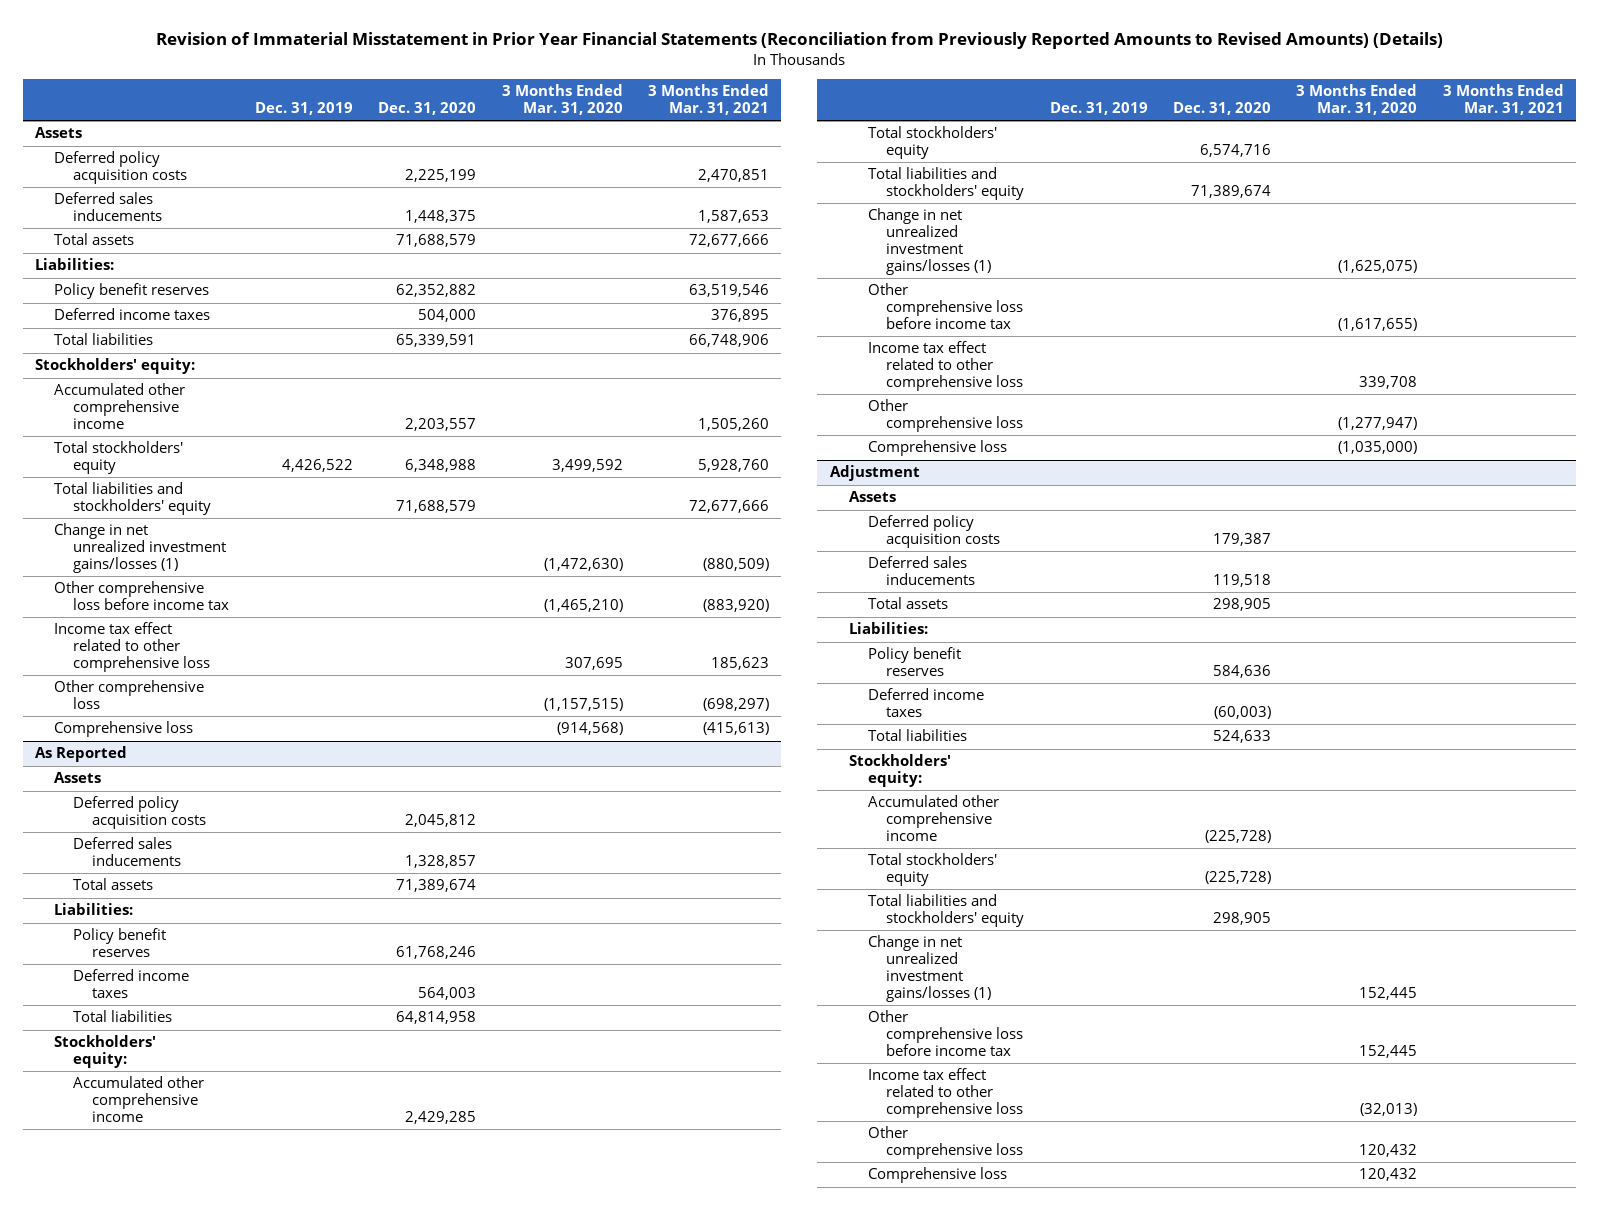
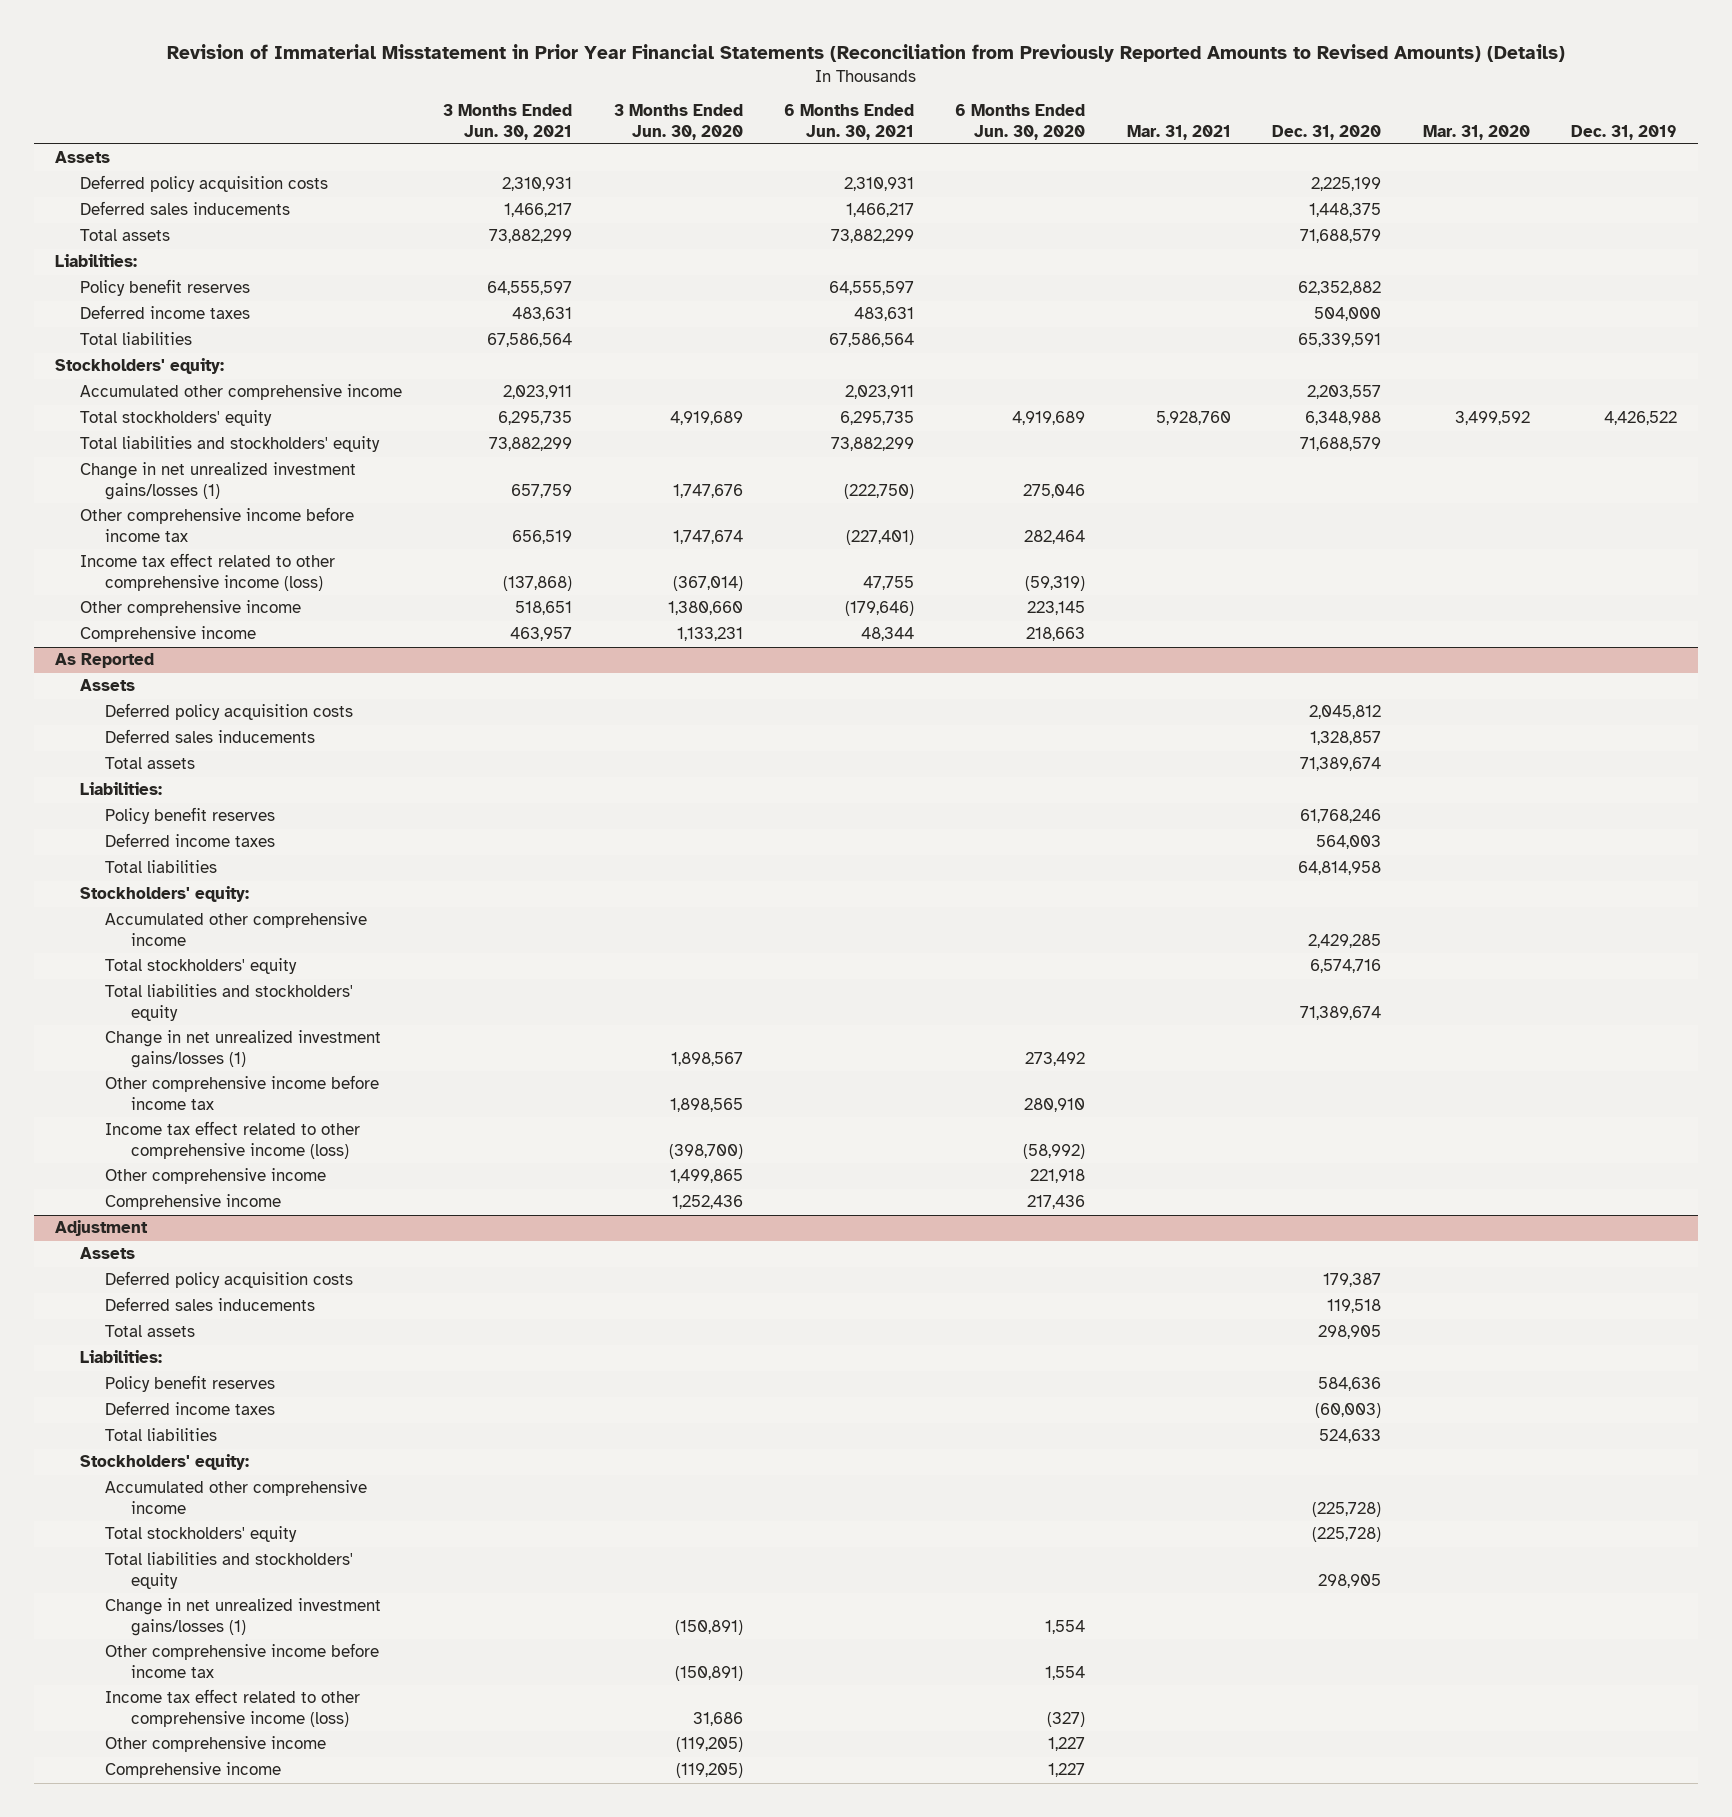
- | Dec. 31, 2019 | Dec. 31, 2020 | 3 Months Ended Mar. 31, 2020 | 3 Months Ended Mar. 31, 2021
+ | 3 Months Ended Jun. 30, 2021 | 3 Months Ended Jun. 30, 2020 | 6 Months Ended Jun. 30, 2021 | 6 Months Ended Jun. 30, 2020 | Mar. 31, 2021 | Dec. 31, 2020 | Mar. 31, 2020 | Dec. 31, 2019
- Other comprehensive loss before income tax | | | (1,465,210) | (883,920)
- Income tax effect related to other comprehensive loss | | | 307,695 | 185,623
- Other comprehensive loss | | | (1,157,515) | (698,297)
- Comprehensive loss | | | (914,568) | (415,613)
+ Other comprehensive income before income tax | 656,519 | 1,747,674 | (227,401) | 282,464 | | | |
+ Income tax effect related to other comprehensive income (loss) | (137,868) | (367,014) | 47,755 | (59,319) | | | |
+ Other comprehensive income | 518,651 | 1,380,660 | (179,646) | 223,145 | | | |
+ Comprehensive income | 463,957 | 1,133,231 | 48,344 | 218,663 | | | |
@ As Reported
- Other comprehensive loss before income tax | | | (1,617,655) |
- Income tax effect related to other comprehensive loss | | | 339,708 |
- Other comprehensive loss | | | (1,277,947) |
- Comprehensive loss | | | (1,035,000) |
+ Other comprehensive income before income tax | | 1,898,565 | | 280,910 | | | |
+ Income tax effect related to other comprehensive income (loss) | | (398,700) | | (58,992) | | | |
+ Other comprehensive income | | 1,499,865 | | 221,918 | | | |
+ Comprehensive income | | 1,252,436 | | 217,436 | | | |
@ Adjustment
- Other comprehensive loss before income tax | | | 152,445 |
- Income tax effect related to other comprehensive loss | | | (32,013) |
- Other comprehensive loss | | | 120,432 |
- Comprehensive loss | | | 120,432 |
+ Other comprehensive income before income tax | | (150,891) | | 1,554 | | | |
+ Income tax effect related to other comprehensive income (loss) | | 31,686 | | (327) | | | |
+ Other comprehensive income | | (119,205) | | 1,227 | | | |
+ Comprehensive income | | (119,205) | | 1,227 | | | |

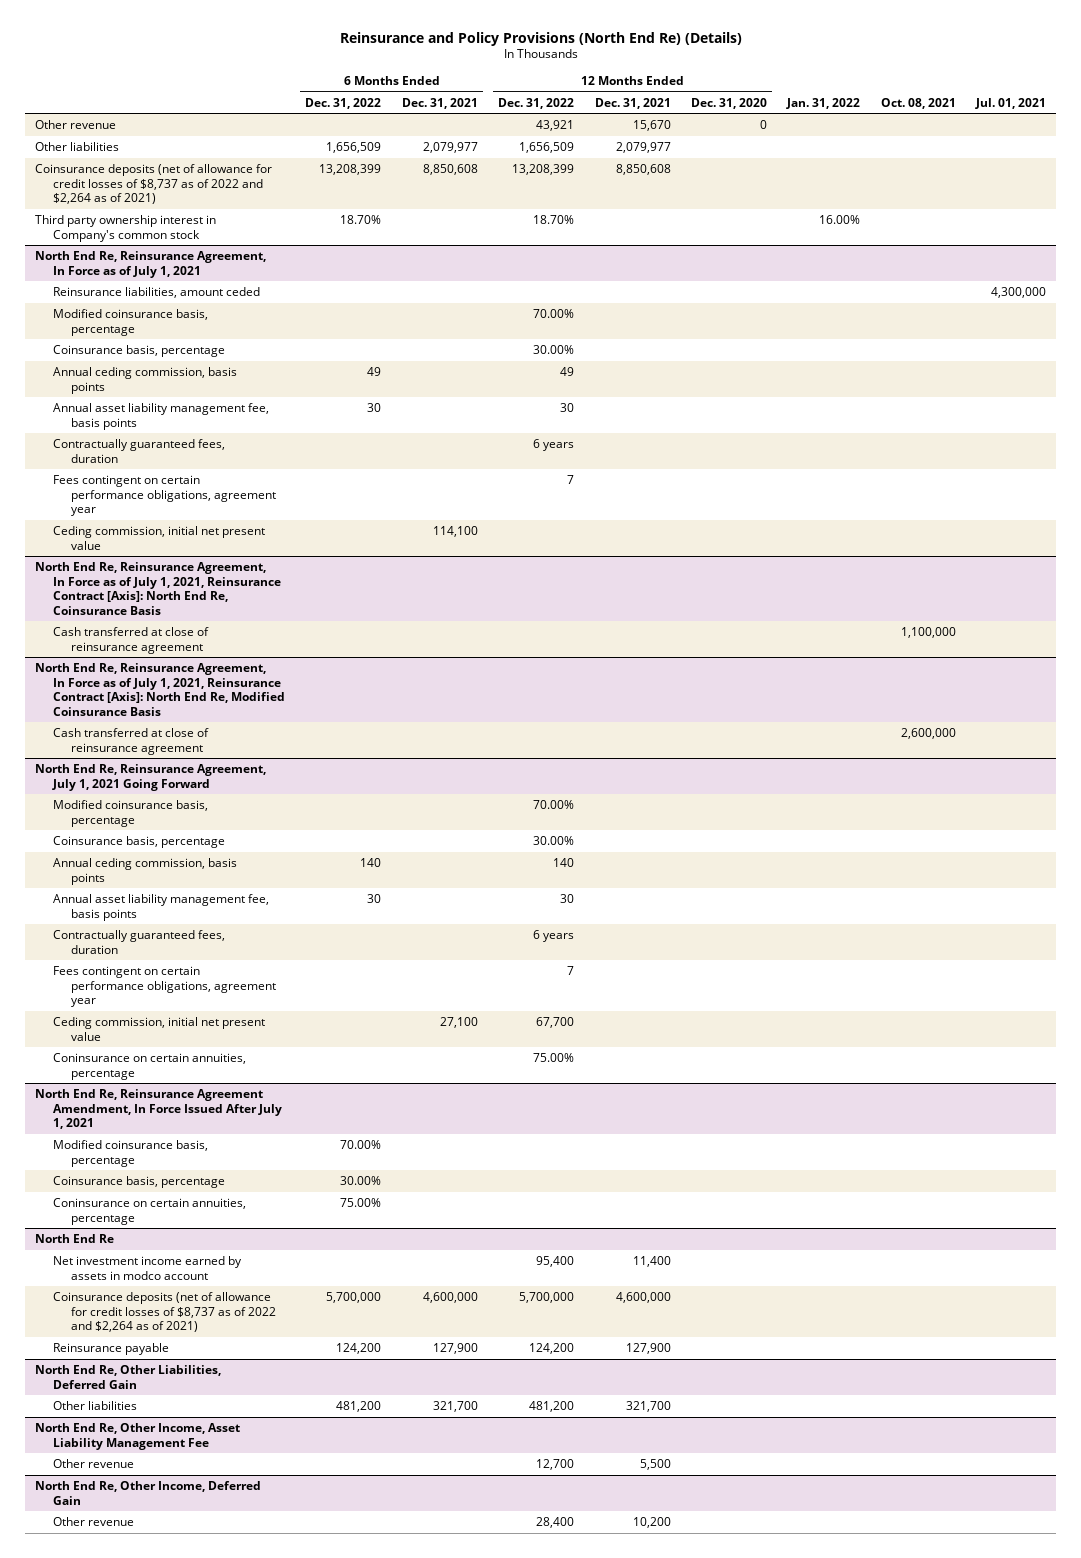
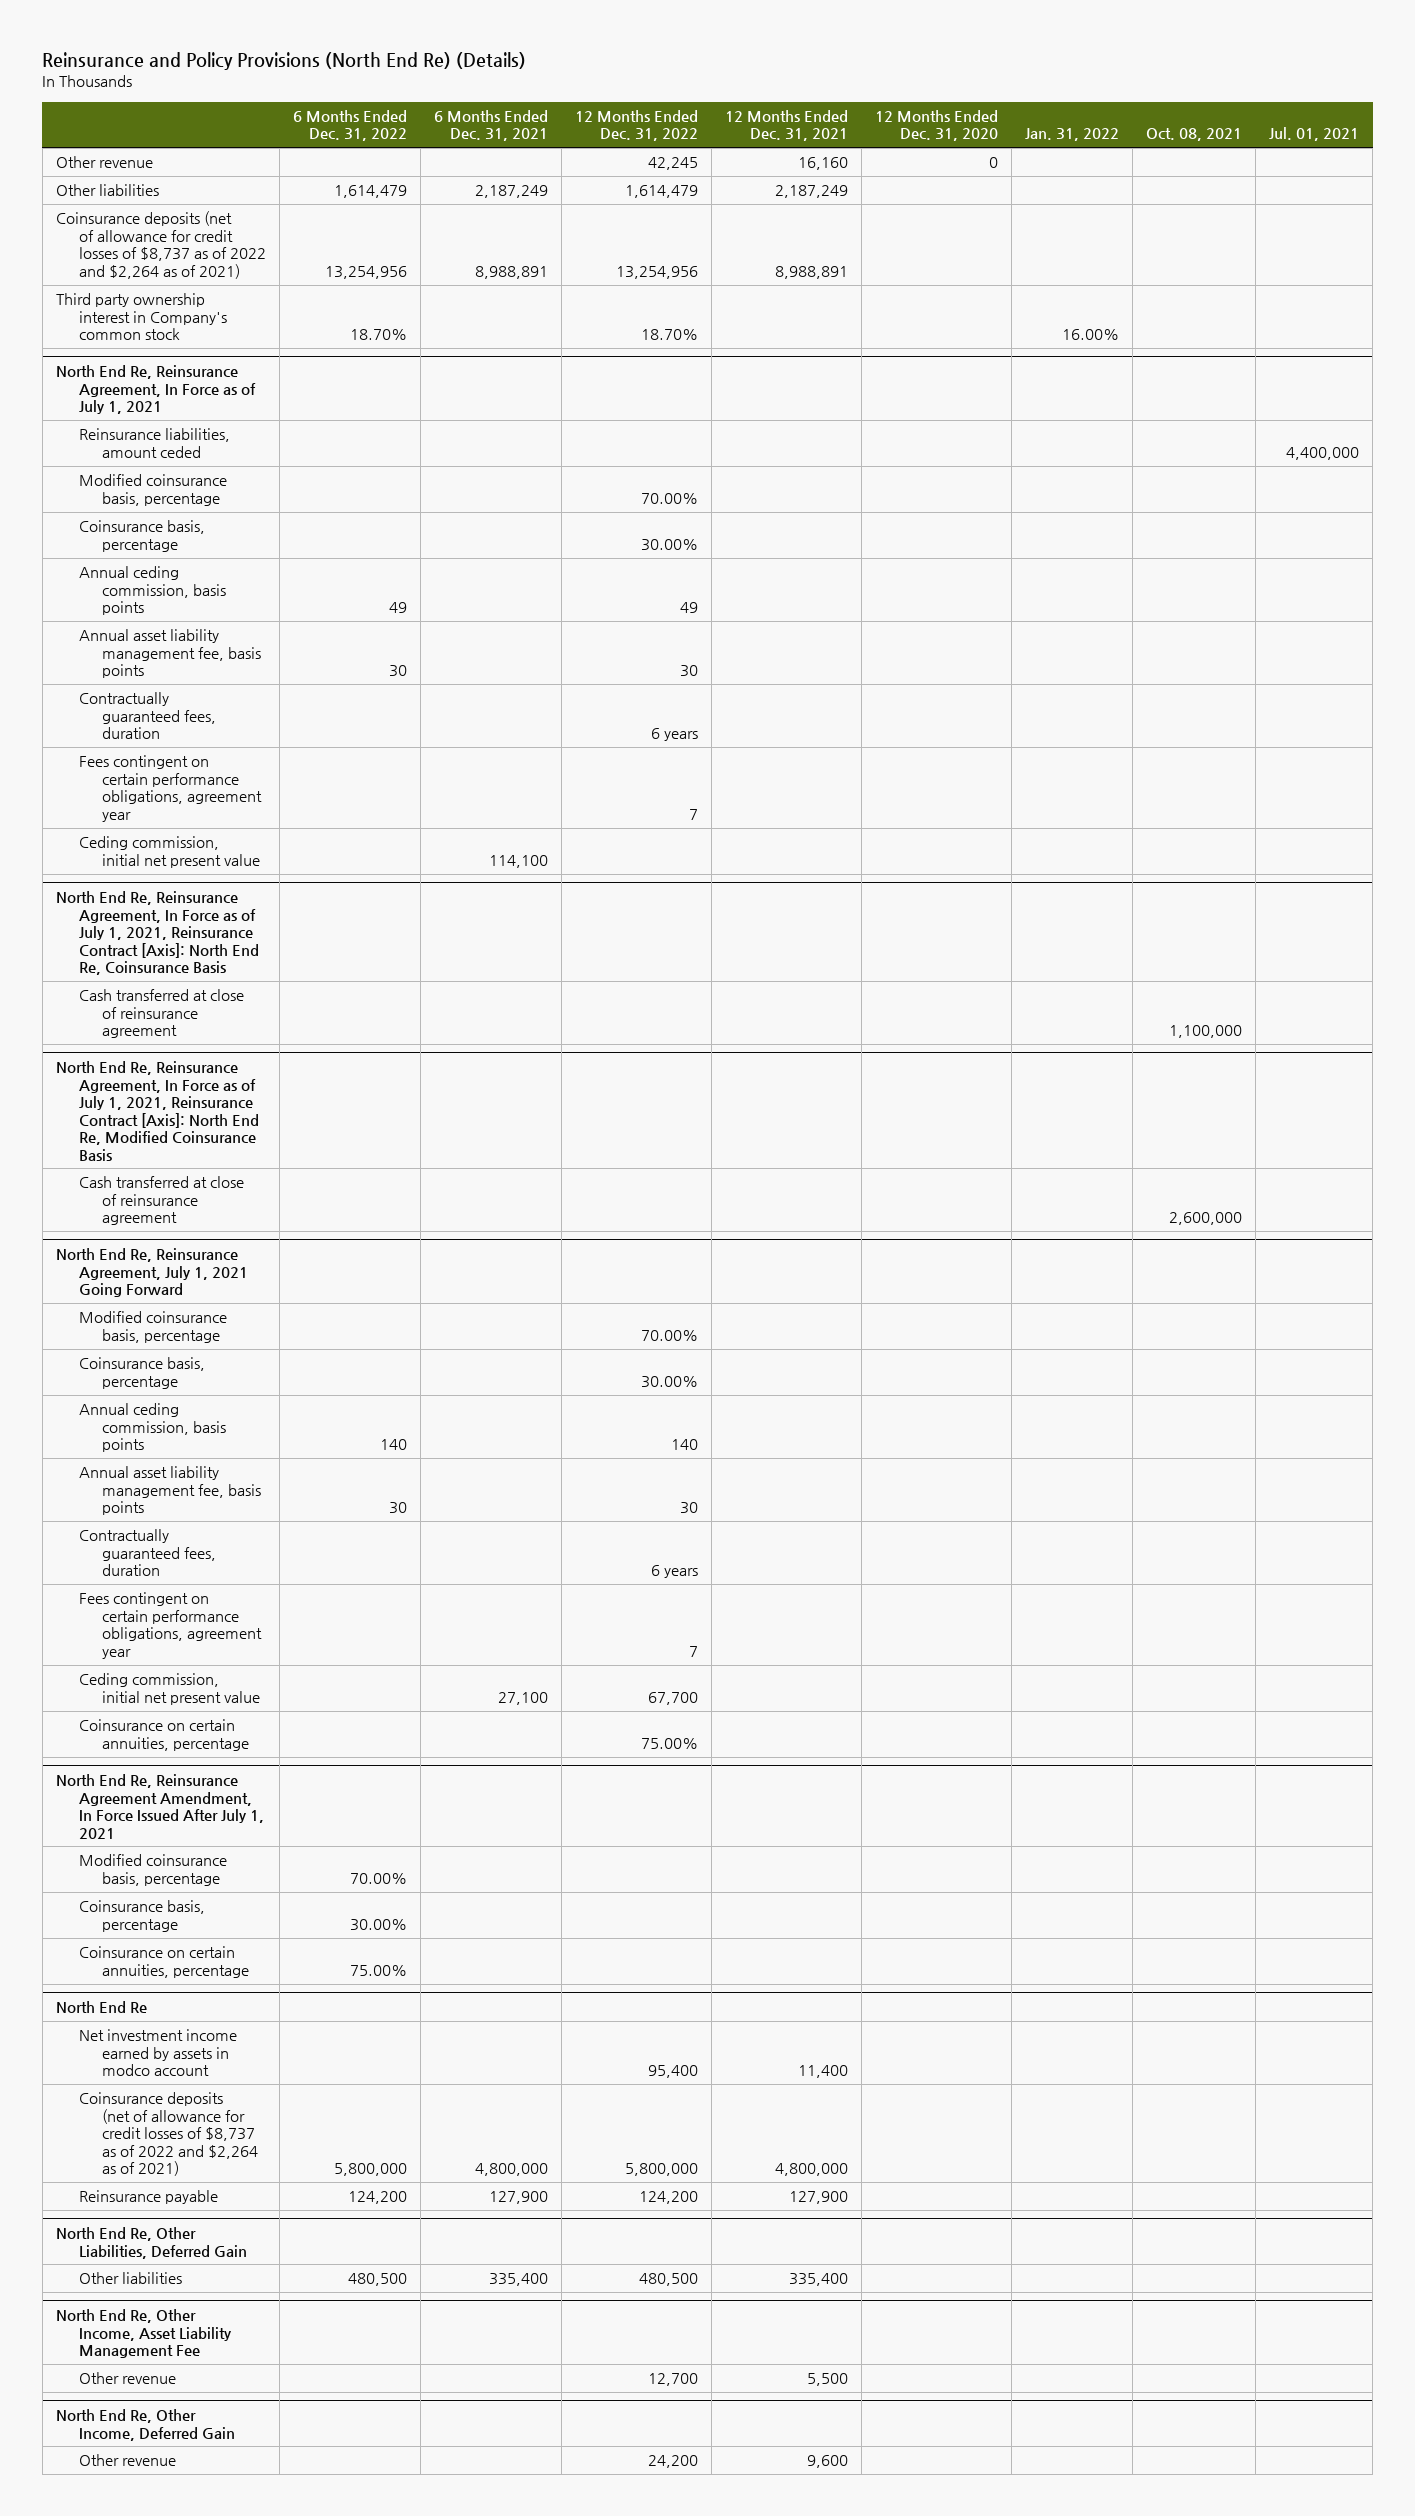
- Other revenue | | | 43,921 | 15,670 | 0 | | |
- Other liabilities | 1,656,509 | 2,079,977 | 1,656,509 | 2,079,977 | | | |
- Coinsurance deposits (net of allowance for credit losses of $8,737 as of 2022 and $2,264 as of 2021) | 13,208,399 | 8,850,608 | 13,208,399 | 8,850,608 | | | |
+ Other revenue | | | 42,245 | 16,160 | 0 | | |
+ Other liabilities | 1,614,479 | 2,187,249 | 1,614,479 | 2,187,249 | | | |
+ Coinsurance deposits (net of allowance for credit losses of $8,737 as of 2022 and $2,264 as of 2021) | 13,254,956 | 8,988,891 | 13,254,956 | 8,988,891 | | | |
@ North End Re, Reinsurance Agreement, In Force as of July 1, 2021
- Reinsurance liabilities, amount ceded | | | | | | | | 4,300,000
+ Reinsurance liabilities, amount ceded | | | | | | | | 4,400,000
@ North End Re, Reinsurance Agreement, July 1, 2021 Going Forward
- Coninsurance on certain annuities, percentage | | | 75.00% | | | | |
+ Coinsurance on certain annuities, percentage | | | 75.00% | | | | |
@ North End Re, Reinsurance Agreement Amendment, In Force Issued After July 1, 2021
- Coninsurance on certain annuities, percentage | 75.00% | | | | | | |
+ Coinsurance on certain annuities, percentage | 75.00% | | | | | | |
@ North End Re
- Coinsurance deposits (net of allowance for credit losses of $8,737 as of 2022 and $2,264 as of 2021) | 5,700,000 | 4,600,000 | 5,700,000 | 4,600,000 | | | |
+ Coinsurance deposits (net of allowance for credit losses of $8,737 as of 2022 and $2,264 as of 2021) | 5,800,000 | 4,800,000 | 5,800,000 | 4,800,000 | | | |
@ North End Re, Other Liabilities, Deferred Gain
- Other liabilities | 481,200 | 321,700 | 481,200 | 321,700 | | | |
+ Other liabilities | 480,500 | 335,400 | 480,500 | 335,400 | | | |
@ North End Re, Other Income, Deferred Gain
- Other revenue | | | 28,400 | 10,200 | | | |
+ Other revenue | | | 24,200 | 9,600 | | | |

